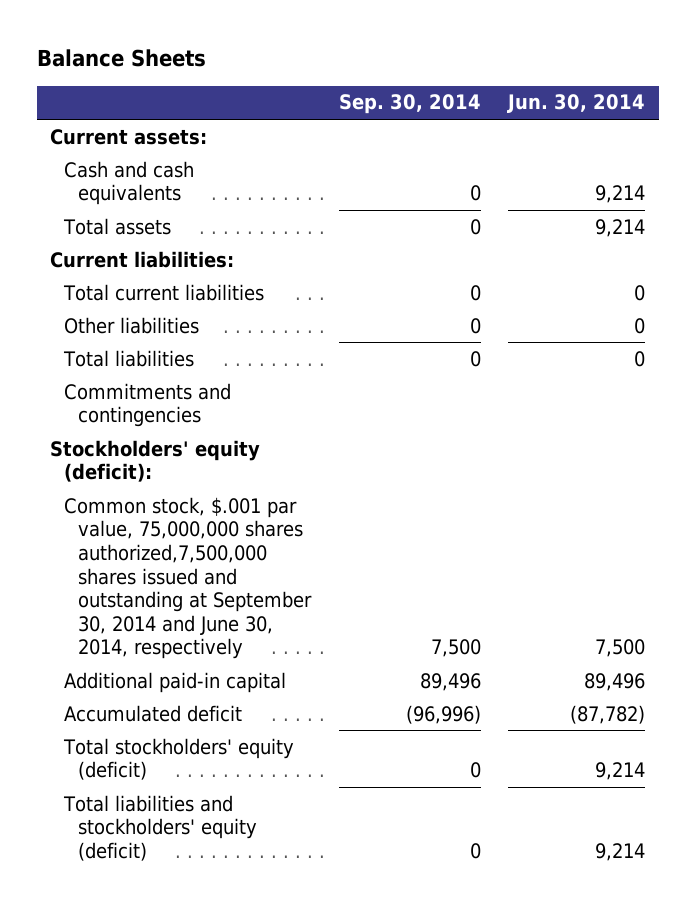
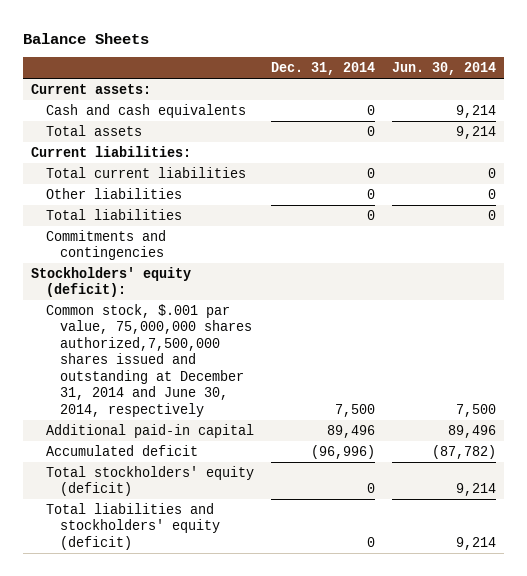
- | Sep. 30, 2014 | Jun. 30, 2014
+ | Dec. 31, 2014 | Jun. 30, 2014
- Common stock, $.001 par value, 75,000,000 shares authorized,7,500,000 shares issued and outstanding at September 30, 2014 and June 30, 2014, respectively | 7,500 | 7,500
+ Common stock, $.001 par value, 75,000,000 shares authorized,7,500,000 shares issued and outstanding at December 31, 2014 and June 30, 2014, respectively | 7,500 | 7,500

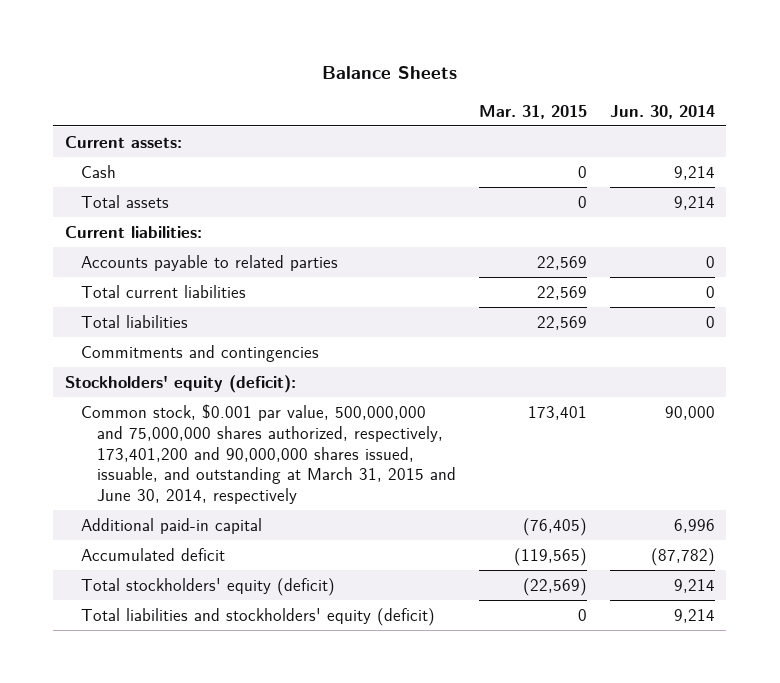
- | Dec. 31, 2014 | Jun. 30, 2014
+ | Mar. 31, 2015 | Jun. 30, 2014
- Cash and cash equivalents | 0 | 9,214
+ Cash | 0 | 9,214
+ Accounts payable to related parties | 22,569 | 0
- Other liabilities | 0 | 0
- Common stock, $.001 par value, 75,000,000 shares authorized,7,500,000 shares issued and outstanding at December 31, 2014 and June 30, 2014, respectively | 7,500 | 7,500
- Additional paid-in capital | 89,496 | 89,496
+ Common stock, $0.001 par value, 500,000,000 and 75,000,000 shares authorized, respectively, 173,401,200 and 90,000,000 shares issued, issuable, and outstanding at March 31, 2015 and June 30, 2014, respectively | 173,401 | 90,000
+ Additional paid-in capital | (76,405) | 6,996

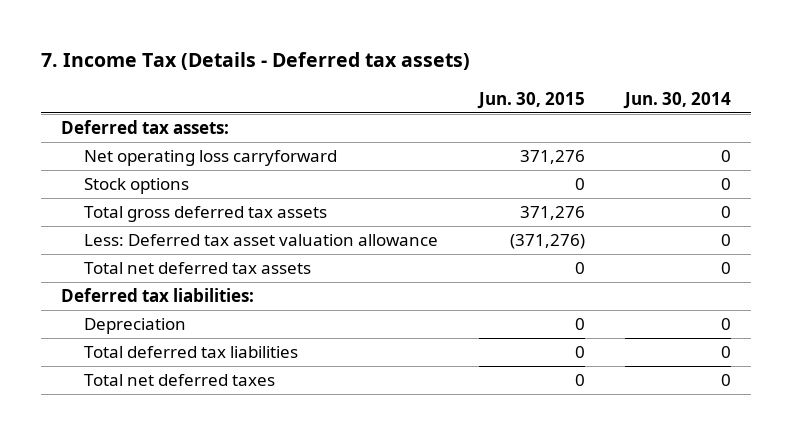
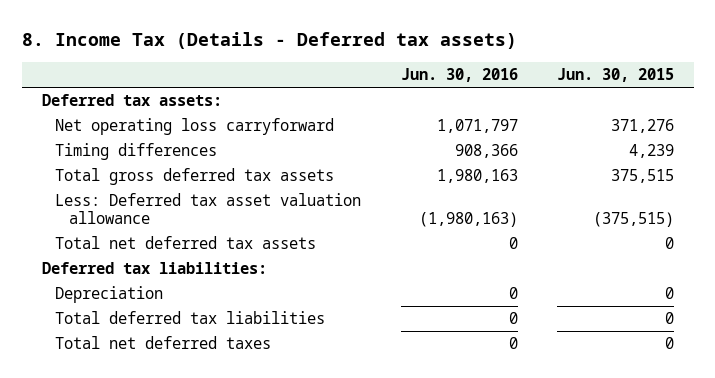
- 7. Income Tax (Details - Deferred tax assets)
+ 8. Income Tax (Details - Deferred tax assets)
- | Jun. 30, 2015 | Jun. 30, 2014
+ | Jun. 30, 2016 | Jun. 30, 2015
- Stock options | 0 | 0
- Total gross deferred tax assets | 371,276 | 0
- Less: Deferred tax asset valuation allowance | (371,276) | 0
+ Timing differences | 908,366 | 4,239
+ Total gross deferred tax assets | 1,980,163 | 375,515
+ Less: Deferred tax asset valuation allowance | (1,980,163) | (375,515)

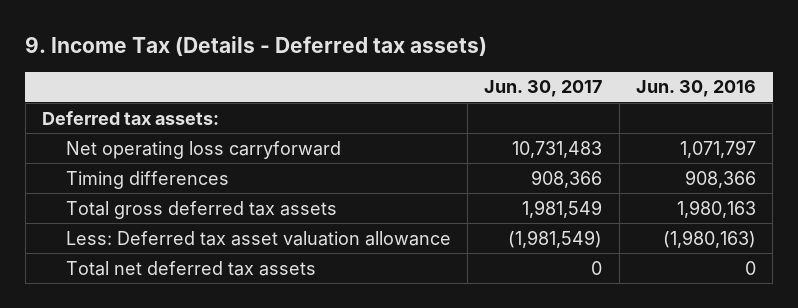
- 8. Income Tax (Details - Deferred tax assets)
+ 9. Income Tax (Details - Deferred tax assets)
- | Jun. 30, 2016 | Jun. 30, 2015
+ | Jun. 30, 2017 | Jun. 30, 2016
- Deferred tax liabilities:
- Depreciation | 0 | 0
- Total deferred tax liabilities | 0 | 0
- Total net deferred taxes | 0 | 0

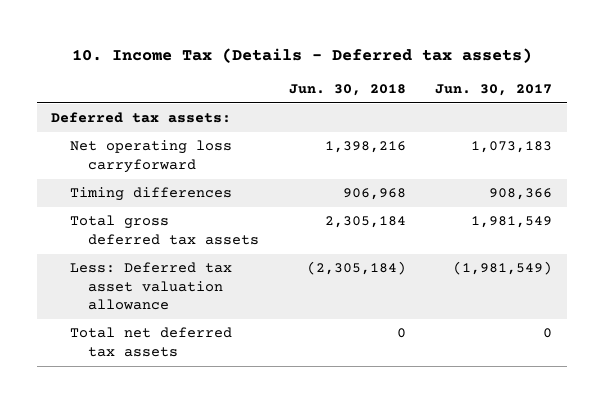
- 9. Income Tax (Details - Deferred tax assets)
+ 10. Income Tax (Details - Deferred tax assets)
- | Jun. 30, 2017 | Jun. 30, 2016
+ | Jun. 30, 2018 | Jun. 30, 2017
- Net operating loss carryforward | 10,731,483 | 1,071,797
+ Net operating loss carryforward | 1,398,216 | 1,073,183

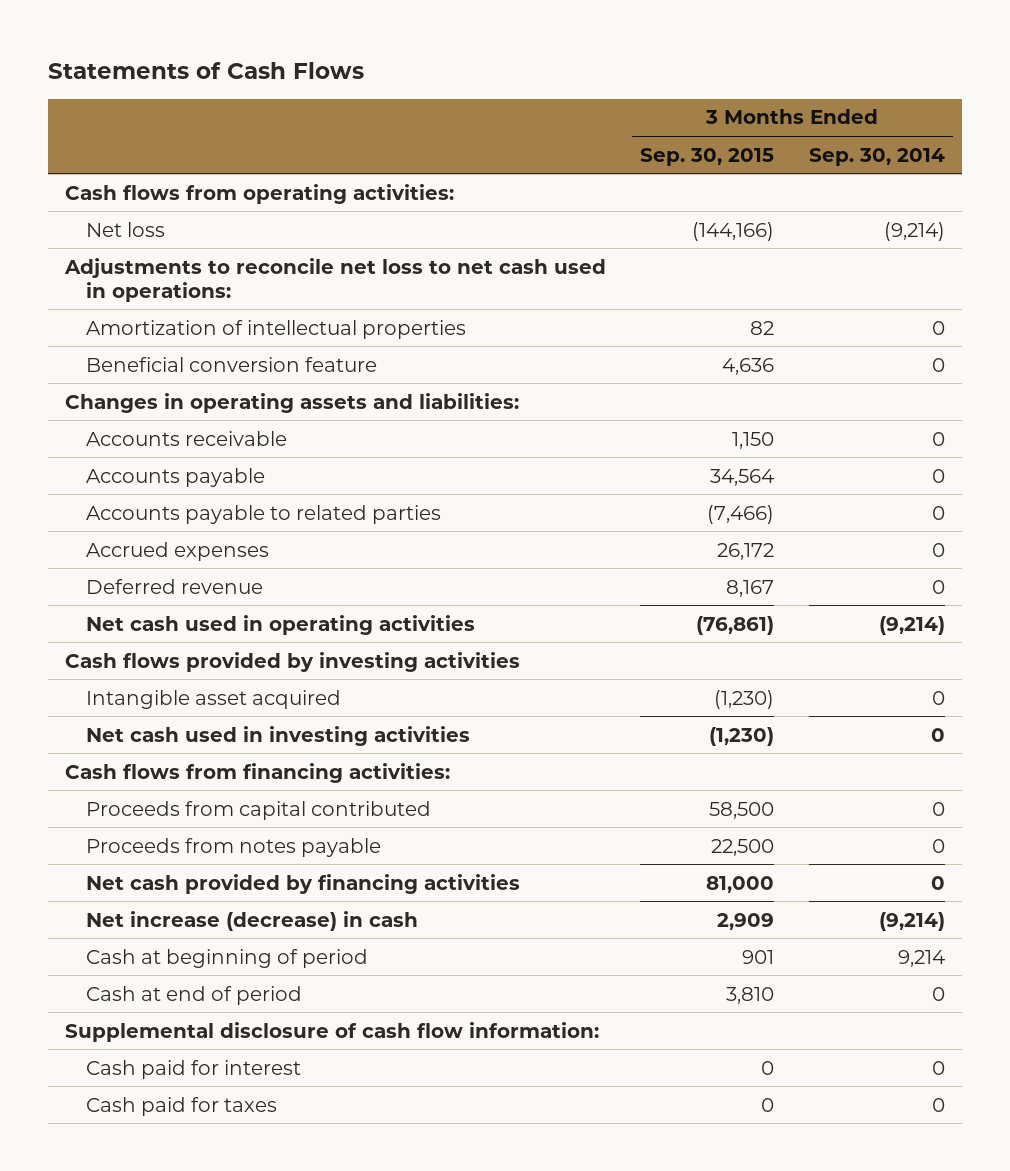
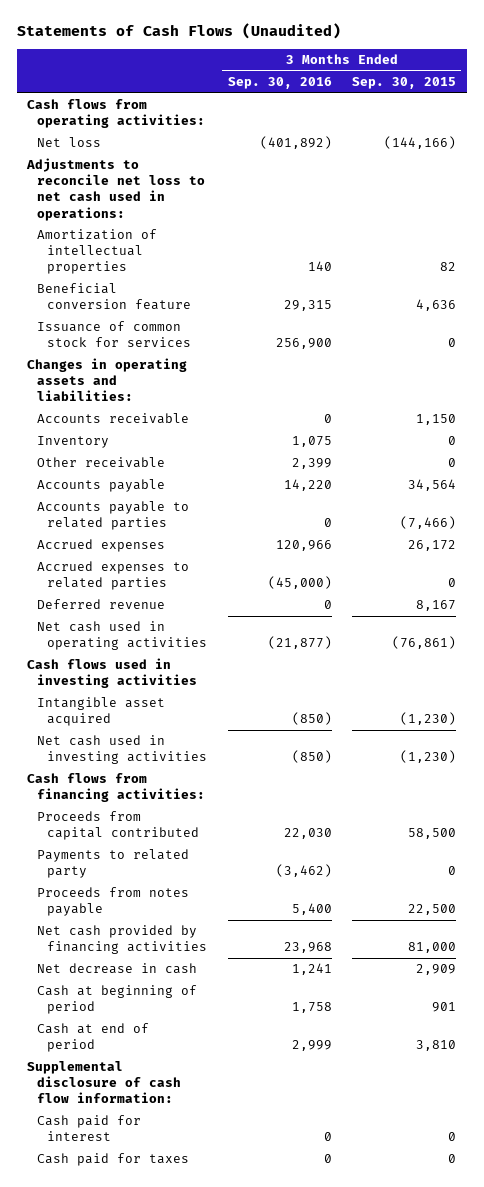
- Statements of Cash Flows
+ Statements of Cash Flows (Unaudited)
- | 3 Months Ended Sep. 30, 2015 | 3 Months Ended Sep. 30, 2014
+ | 3 Months Ended Sep. 30, 2016 | 3 Months Ended Sep. 30, 2015
+ Issuance of common stock for services | 256,900 | 0
+ Inventory | 1,075 | 0
+ Other receivable | 2,399 | 0
+ Accrued expenses to related parties | (45,000) | 0
- Cash flows provided by investing activities
+ Cash flows used in investing activities
+ Payments to related party | (3,462) | 0
- Net increase (decrease) in cash | 2,909 | (9,214)
+ Net decrease in cash | 1,241 | 2,909

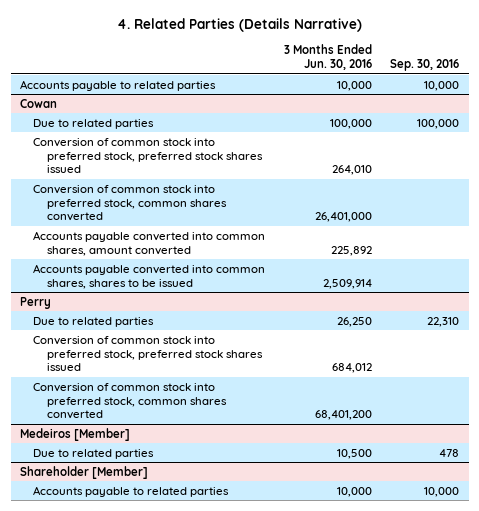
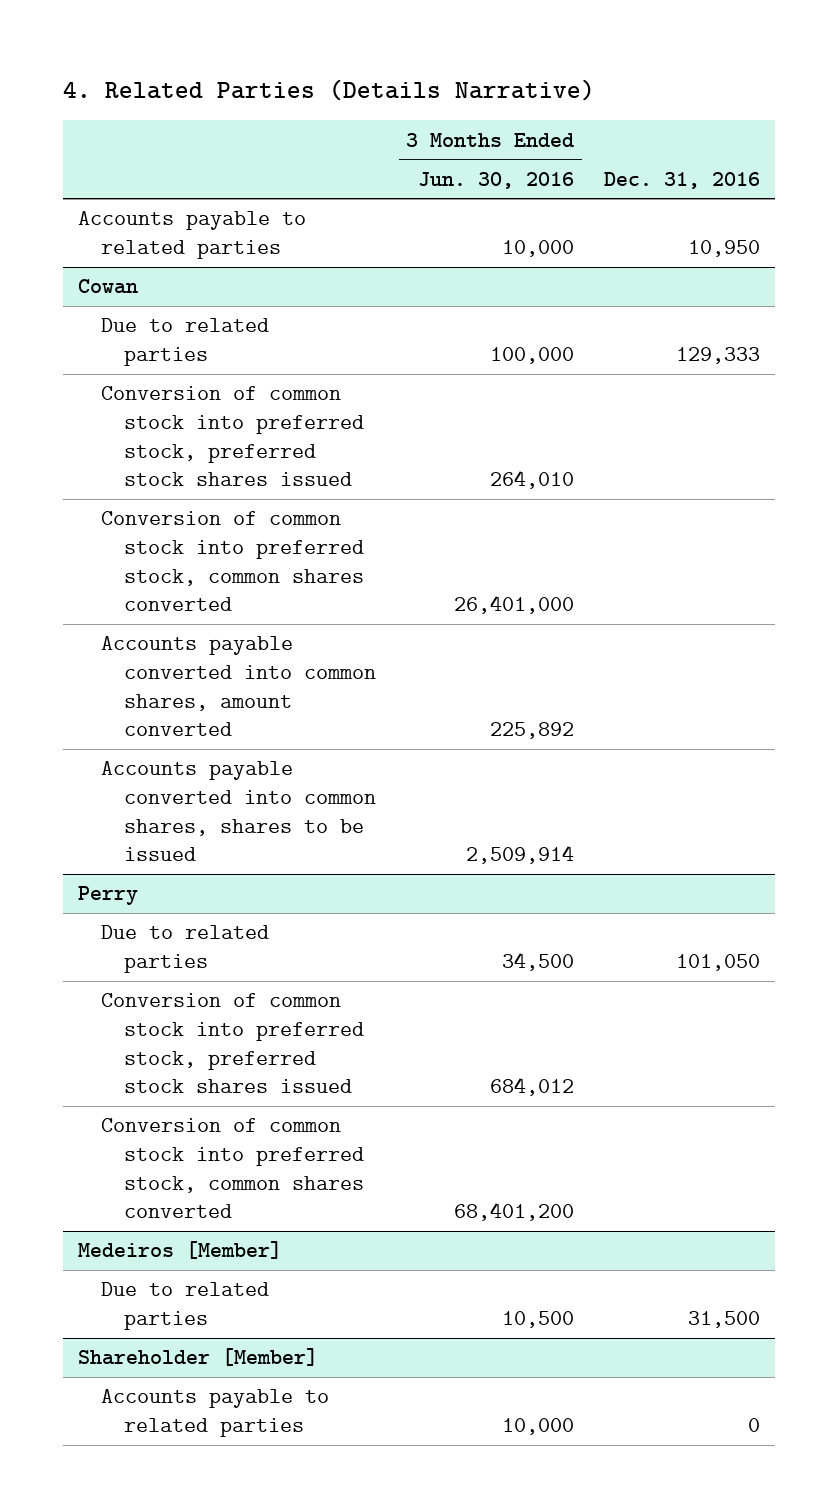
- | 3 Months Ended Jun. 30, 2016 | Sep. 30, 2016
+ | 3 Months Ended Jun. 30, 2016 | Dec. 31, 2016
@ Perry
- Due to related parties | 26,250 | 22,310
+ Due to related parties | 34,500 | 101,050

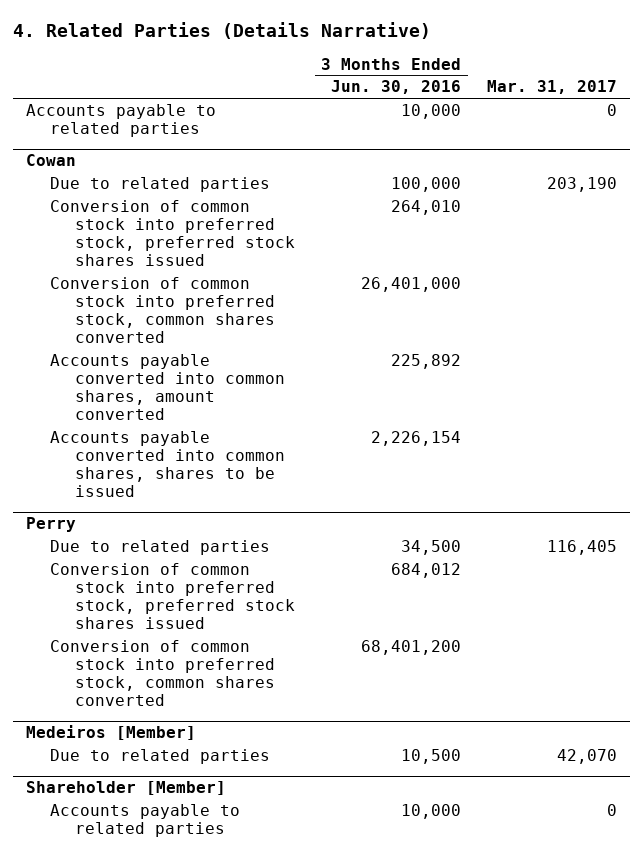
- | 3 Months Ended Jun. 30, 2016 | Dec. 31, 2016
+ | 3 Months Ended Jun. 30, 2016 | Mar. 31, 2017
@ Cowan
- Accounts payable converted into common shares, shares to be issued | 2,509,914 |
+ Accounts payable converted into common shares, shares to be issued | 2,226,154 |

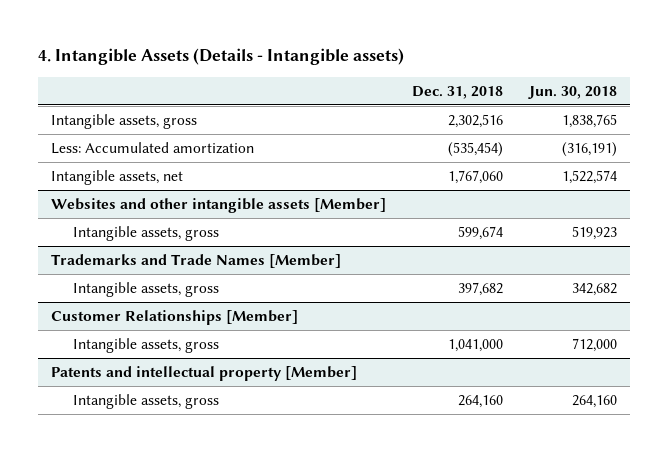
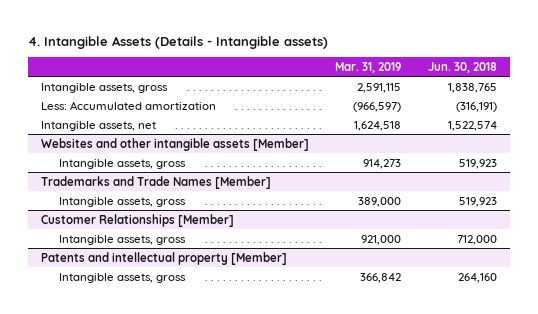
- | Dec. 31, 2018 | Jun. 30, 2018
+ | Mar. 31, 2019 | Jun. 30, 2018
@ Trademarks and Trade Names [Member]
- Intangible assets, gross | 397,682 | 342,682
+ Intangible assets, gross | 389,000 | 519,923

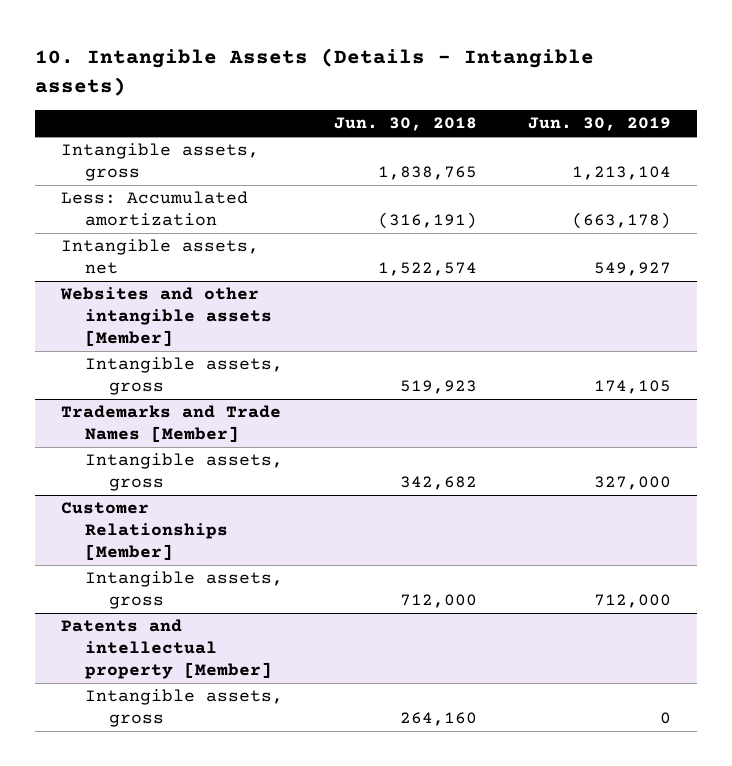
- 4. Intangible Assets (Details - Intangible assets)
+ 10. Intangible Assets (Details - Intangible assets)
- | Mar. 31, 2019 | Jun. 30, 2018
+ | Jun. 30, 2018 | Jun. 30, 2019
@ Trademarks and Trade Names [Member]
- Intangible assets, gross | 389,000 | 519,923
+ Intangible assets, gross | 342,682 | 327,000

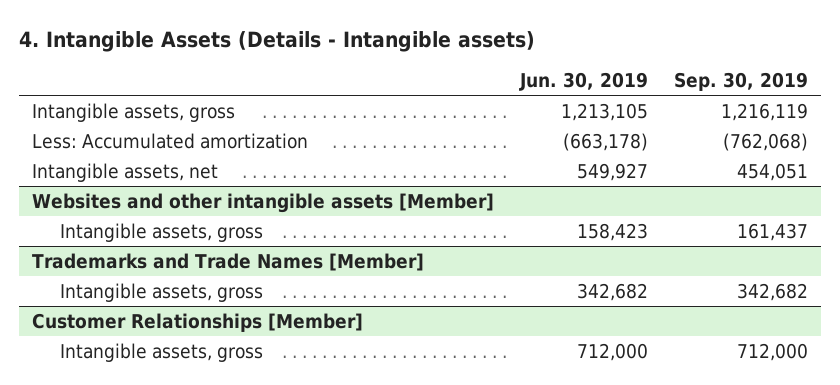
- 10. Intangible Assets (Details - Intangible assets)
+ 4. Intangible Assets (Details - Intangible assets)
- | Jun. 30, 2018 | Jun. 30, 2019
+ | Jun. 30, 2019 | Sep. 30, 2019
- Intangible assets, gross | 1,838,765 | 1,213,104
+ Intangible assets, gross | 1,213,105 | 1,216,119
@ Websites and other intangible assets [Member]
- Intangible assets, gross | 519,923 | 174,105
+ Intangible assets, gross | 158,423 | 161,437
@ Trademarks and Trade Names [Member]
- Intangible assets, gross | 342,682 | 327,000
+ Intangible assets, gross | 342,682 | 342,682
- Patents and intellectual property [Member]
- Intangible assets, gross | 264,160 | 0

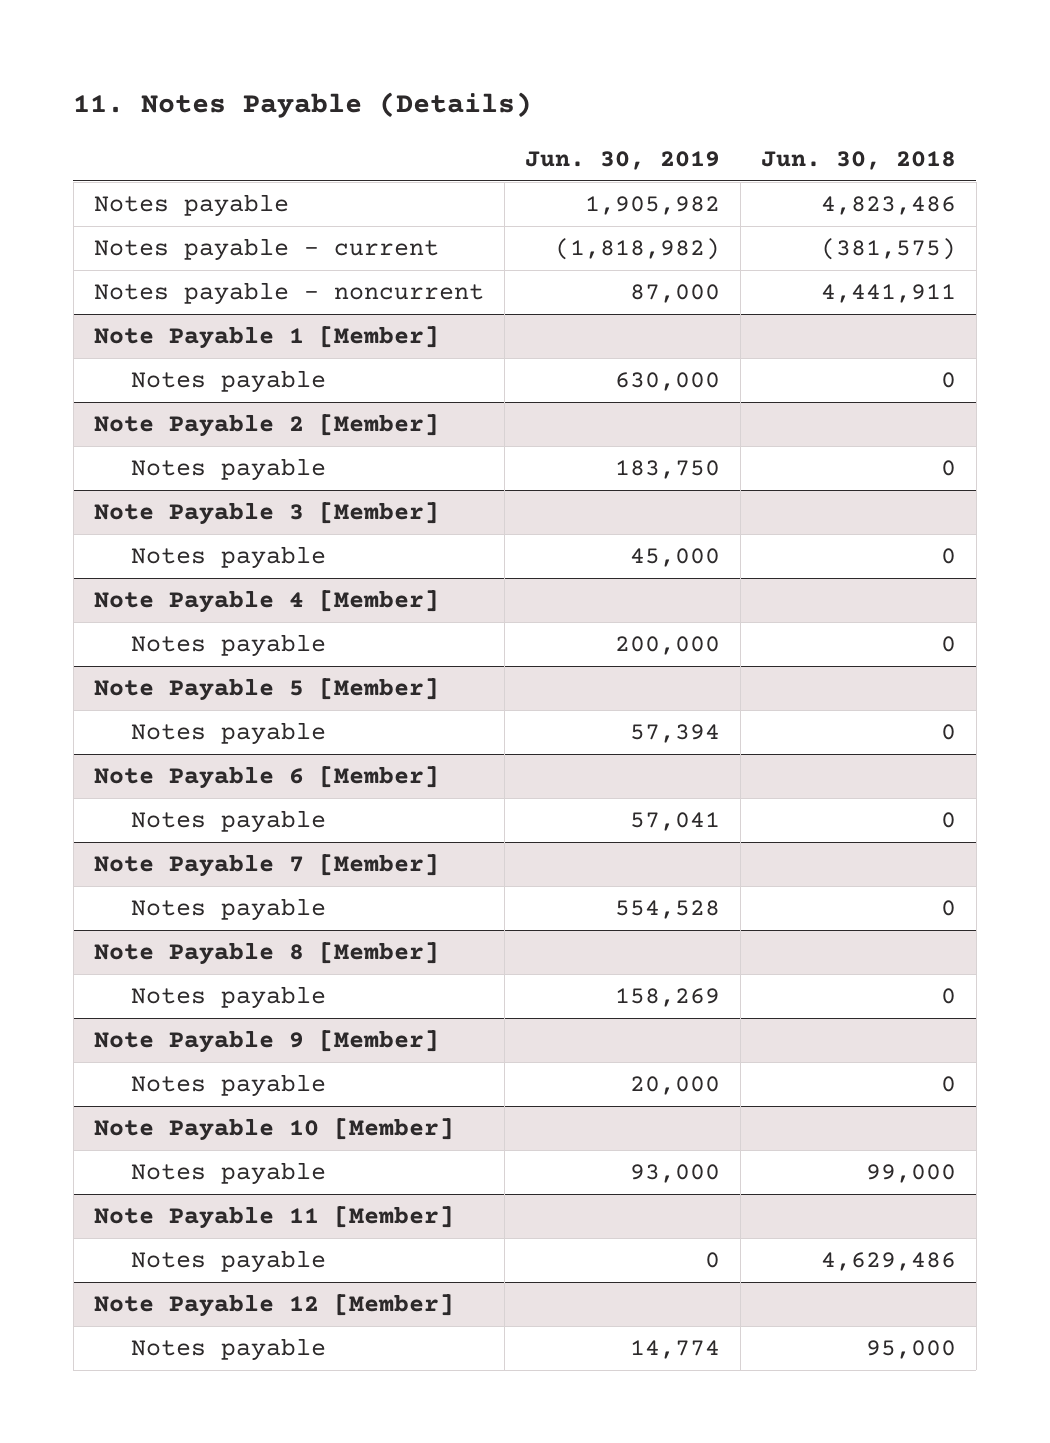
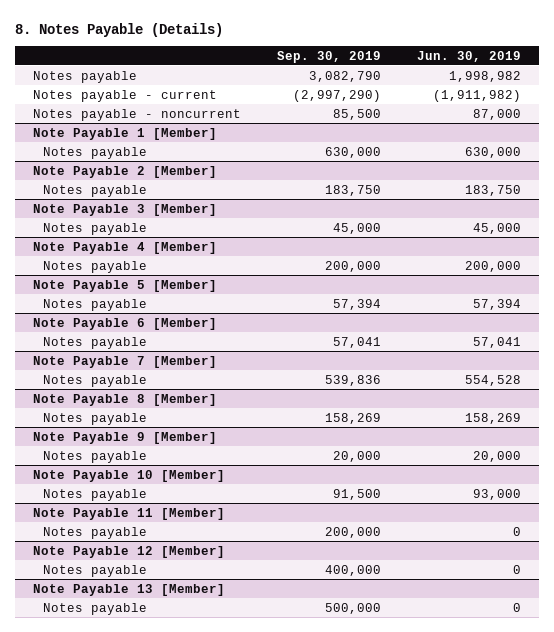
- 11. Notes Payable (Details)
+ 8. Notes Payable (Details)
- | Jun. 30, 2019 | Jun. 30, 2018
+ | Sep. 30, 2019 | Jun. 30, 2019
- Notes payable | 1,905,982 | 4,823,486
- Notes payable - current | (1,818,982) | (381,575)
+ Notes payable | 3,082,790 | 1,998,982
+ Notes payable - current | (2,997,290) | (1,911,982)
@ Note Payable 12 [Member]
- Notes payable | 14,774 | 95,000
+ Notes payable | 400,000 | 0
+ Note Payable 13 [Member]
+ Notes payable | 500,000 | 0

